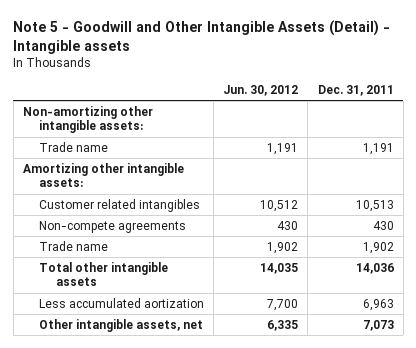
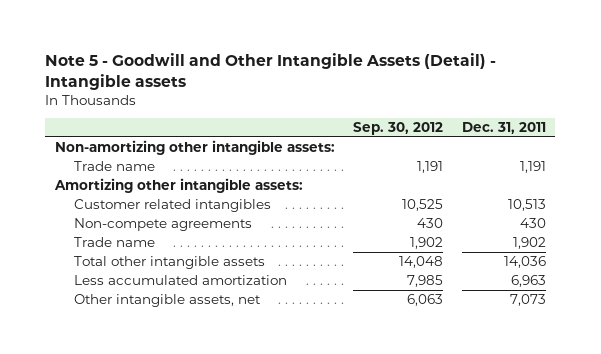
- | Jun. 30, 2012 | Dec. 31, 2011
+ | Sep. 30, 2012 | Dec. 31, 2011
- Less accumulated aortization | 7,700 | 6,963
+ Less accumulated amortization | 7,985 | 6,963

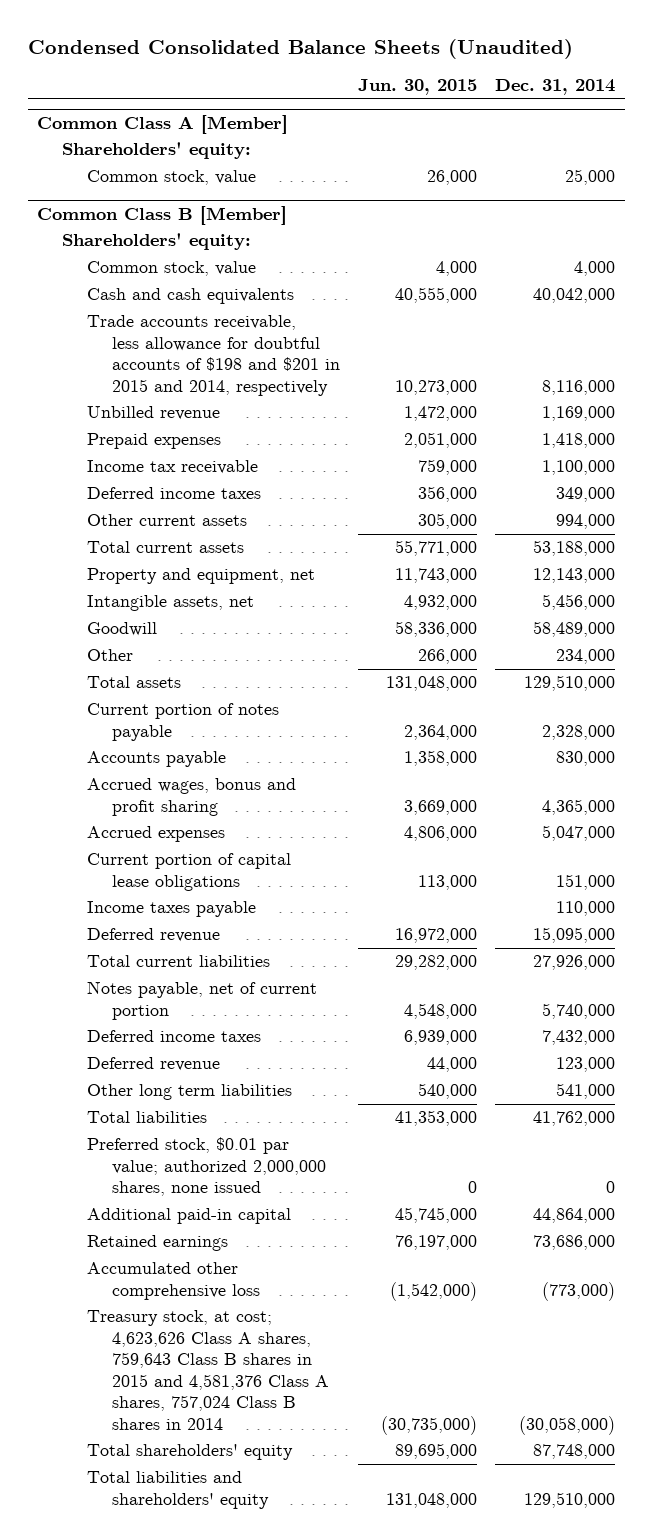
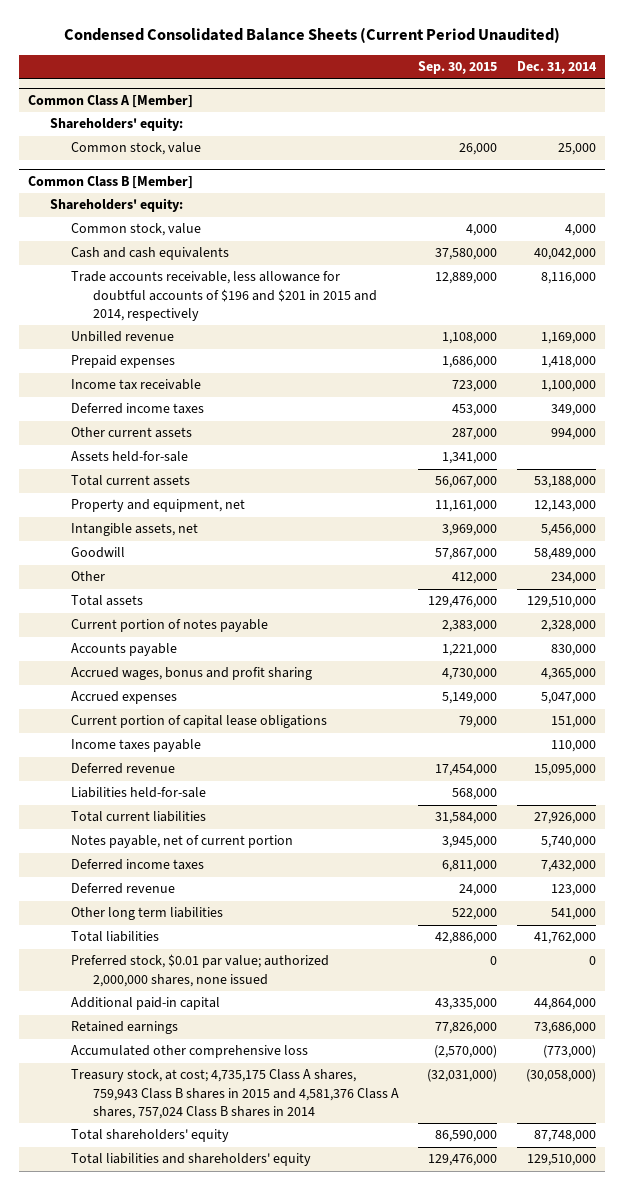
- Condensed Consolidated Balance Sheets (Unaudited)
+ Condensed Consolidated Balance Sheets (Current Period Unaudited)
- | Jun. 30, 2015 | Dec. 31, 2014
+ | Sep. 30, 2015 | Dec. 31, 2014
@ Common Class B [Member]
- Trade accounts receivable, less allowance for doubtful accounts of $198 and $201 in 2015 and 2014, respectively | 10,273,000 | 8,116,000
+ Trade accounts receivable, less allowance for doubtful accounts of $196 and $201 in 2015 and 2014, respectively | 12,889,000 | 8,116,000
+ Assets held-for-sale | 1,341,000 |
+ Liabilities held-for-sale | 568,000 |
- Treasury stock, at cost; 4,623,626 Class A shares, 759,643 Class B shares in 2015 and 4,581,376 Class A shares, 757,024 Class B shares in 2014 | (30,735,000) | (30,058,000)
+ Treasury stock, at cost; 4,735,175 Class A shares, 759,943 Class B shares in 2015 and 4,581,376 Class A shares, 757,024 Class B shares in 2014 | (32,031,000) | (30,058,000)

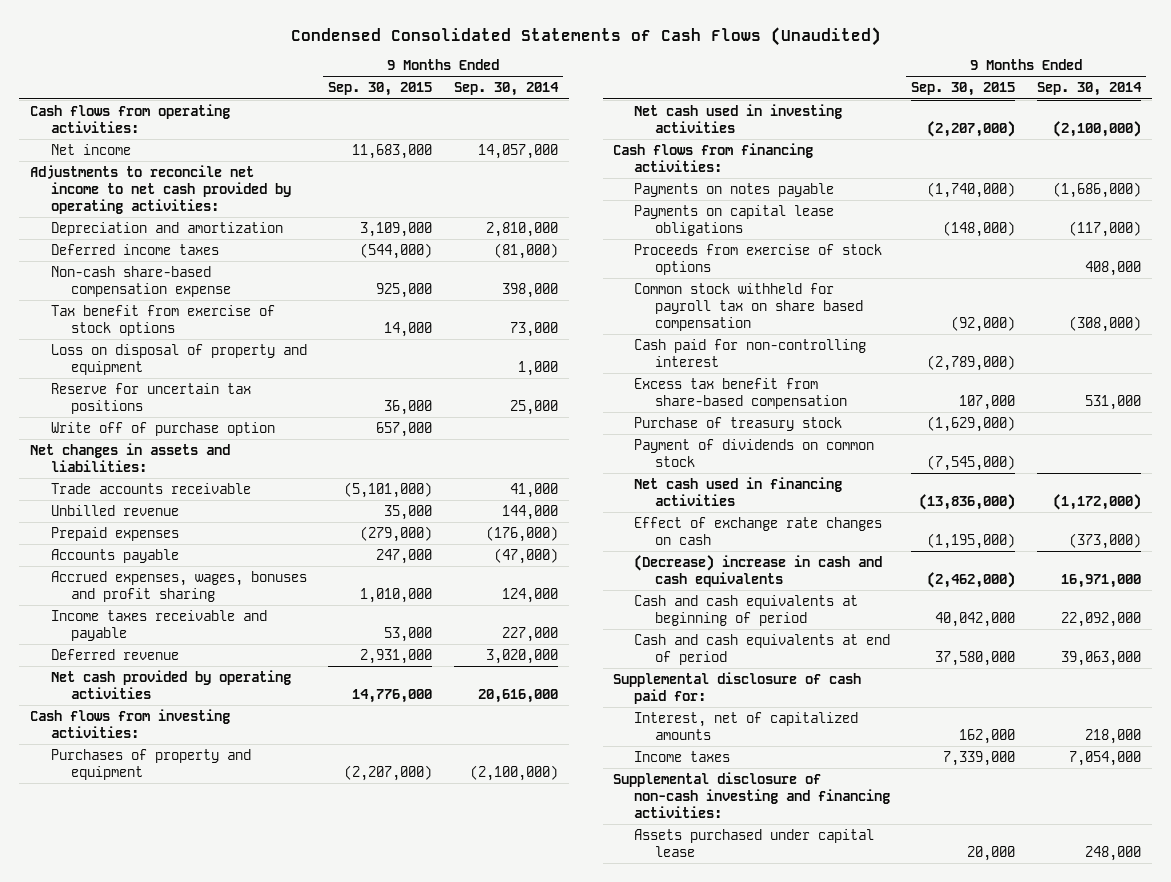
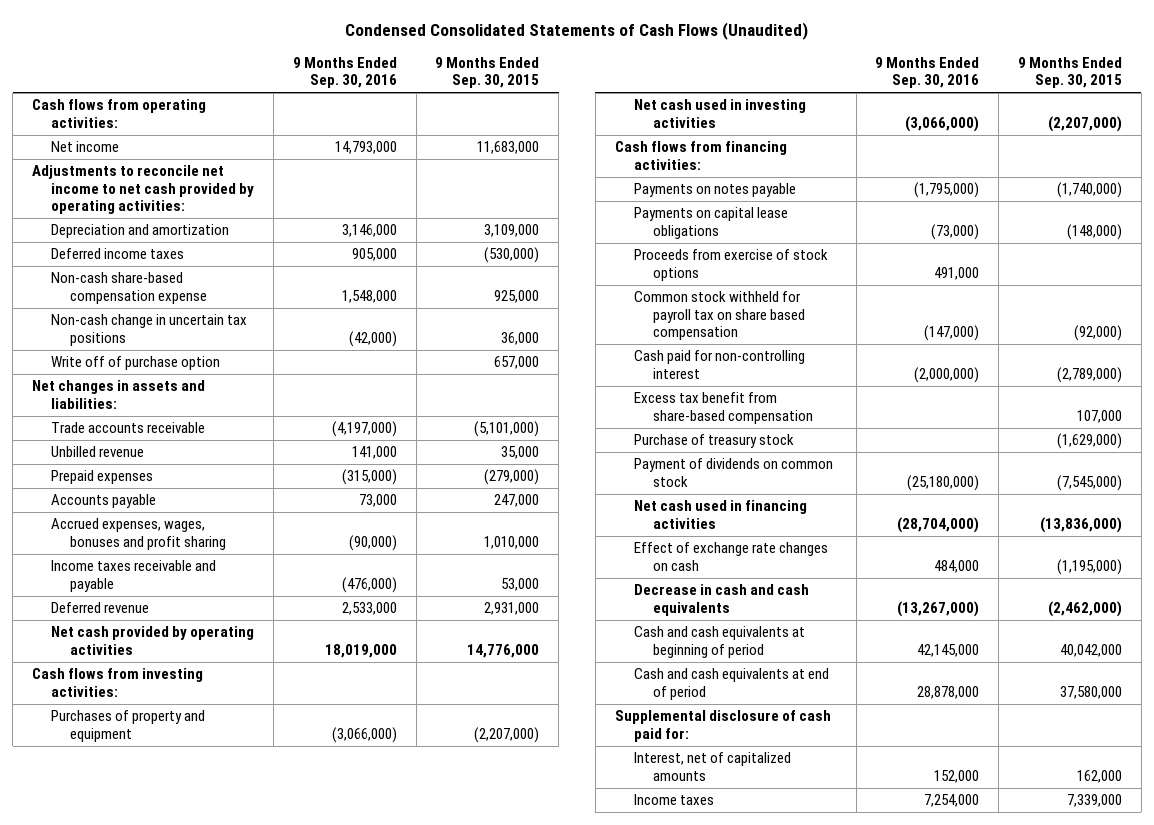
- | 9 Months Ended Sep. 30, 2015 | 9 Months Ended Sep. 30, 2014
+ | 9 Months Ended Sep. 30, 2016 | 9 Months Ended Sep. 30, 2015
- Deferred income taxes | (544,000) | (81,000)
+ Deferred income taxes | 905,000 | (530,000)
- Tax benefit from exercise of stock options | 14,000 | 73,000
- Loss on disposal of property and equipment | | 1,000
- Reserve for uncertain tax positions | 36,000 | 25,000
+ Non-cash change in uncertain tax positions | (42,000) | 36,000
- (Decrease) increase in cash and cash equivalents | (2,462,000) | 16,971,000
+ Decrease in cash and cash equivalents | (13,267,000) | (2,462,000)
- Supplemental disclosure of non-cash investing and financing activities:
- Assets purchased under capital lease | 20,000 | 248,000

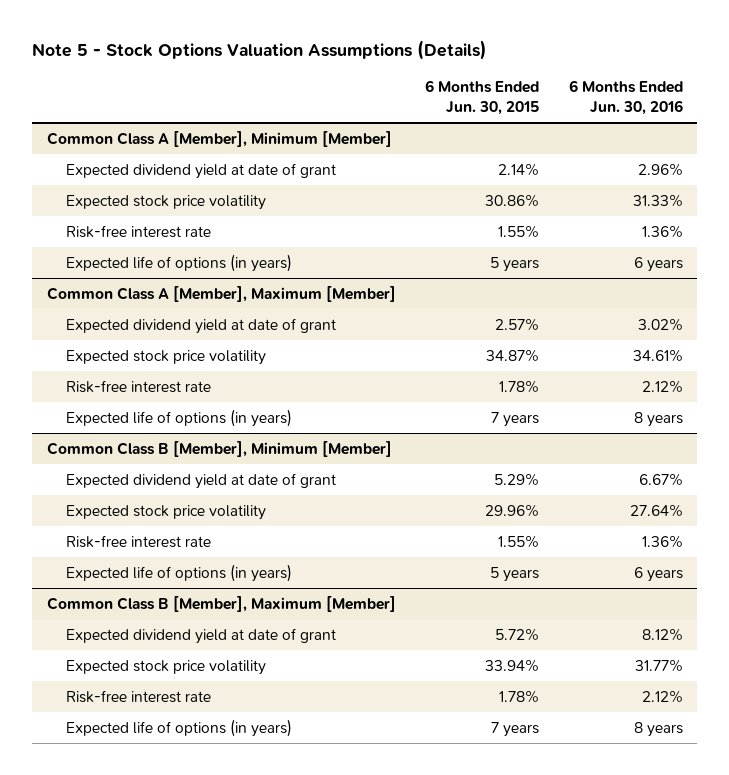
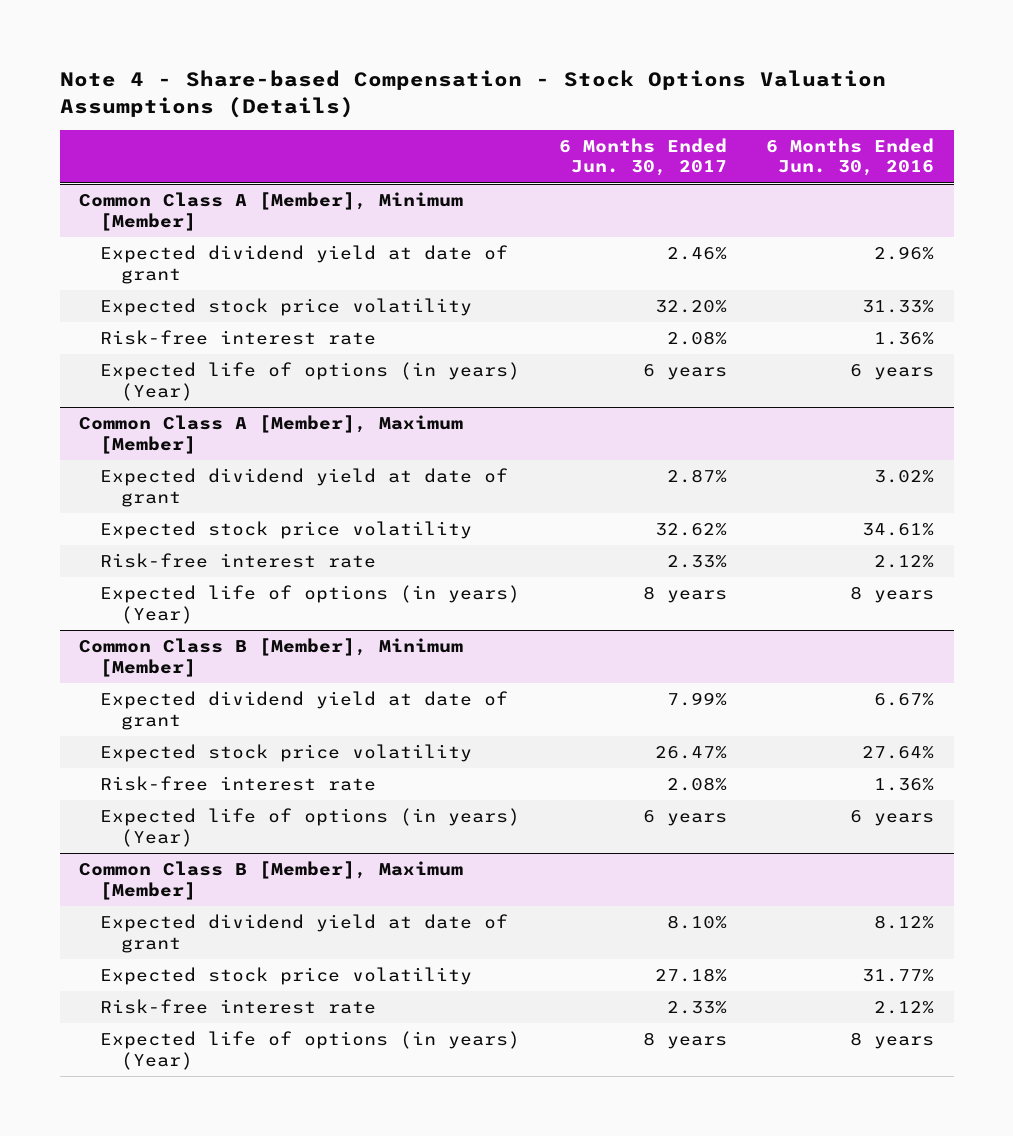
- Note 5 - Stock Options Valuation Assumptions (Details)
+ Note 4 - Share-based Compensation - Stock Options Valuation Assumptions (Details)
- | 6 Months Ended Jun. 30, 2015 | 6 Months Ended Jun. 30, 2016
+ | 6 Months Ended Jun. 30, 2017 | 6 Months Ended Jun. 30, 2016
@ Common Class A [Member], Minimum [Member]
- Expected life of options (in years) | 5 years | 6 years
+ Expected life of options (in years) (Year) | 6 years | 6 years
@ Common Class A [Member], Maximum [Member]
- Expected life of options (in years) | 7 years | 8 years
+ Expected life of options (in years) (Year) | 8 years | 8 years
@ Common Class B [Member], Minimum [Member]
- Expected life of options (in years) | 5 years | 6 years
+ Expected life of options (in years) (Year) | 6 years | 6 years
@ Common Class B [Member], Maximum [Member]
- Expected life of options (in years) | 7 years | 8 years
+ Expected life of options (in years) (Year) | 8 years | 8 years

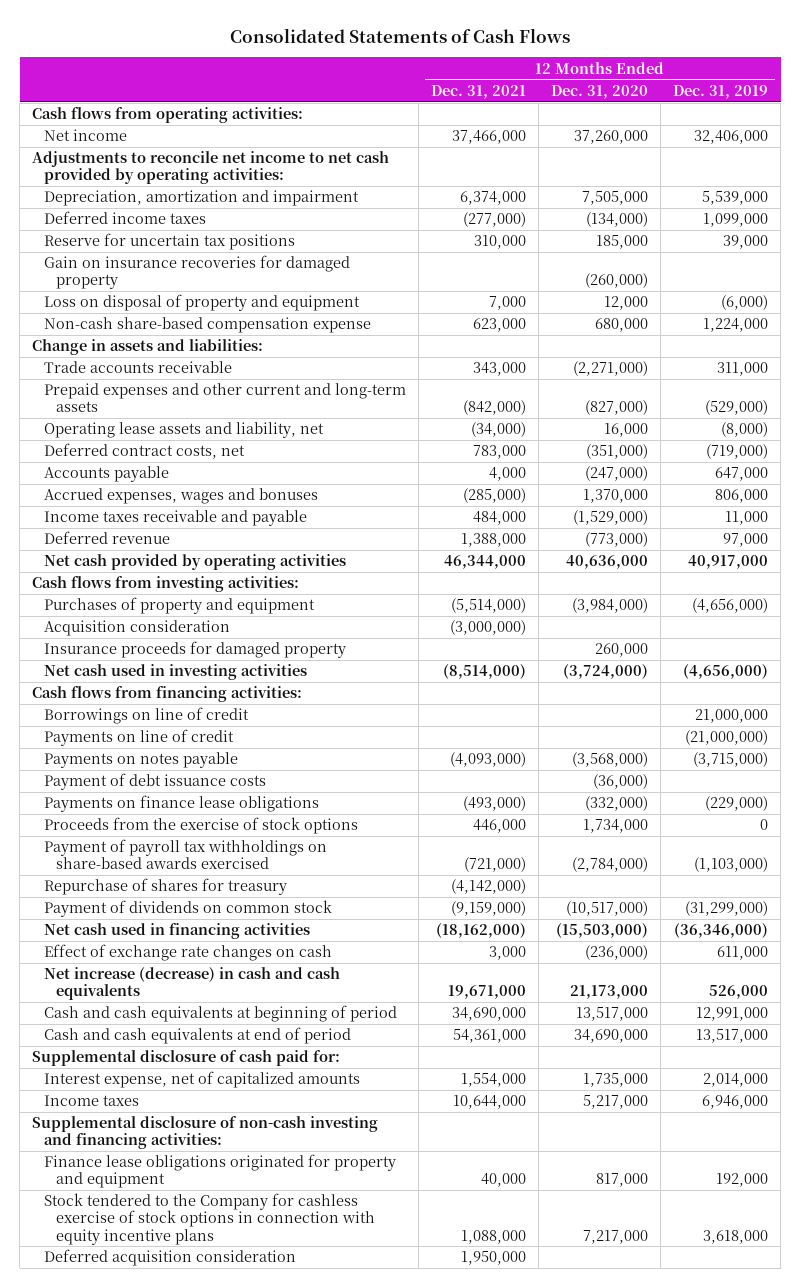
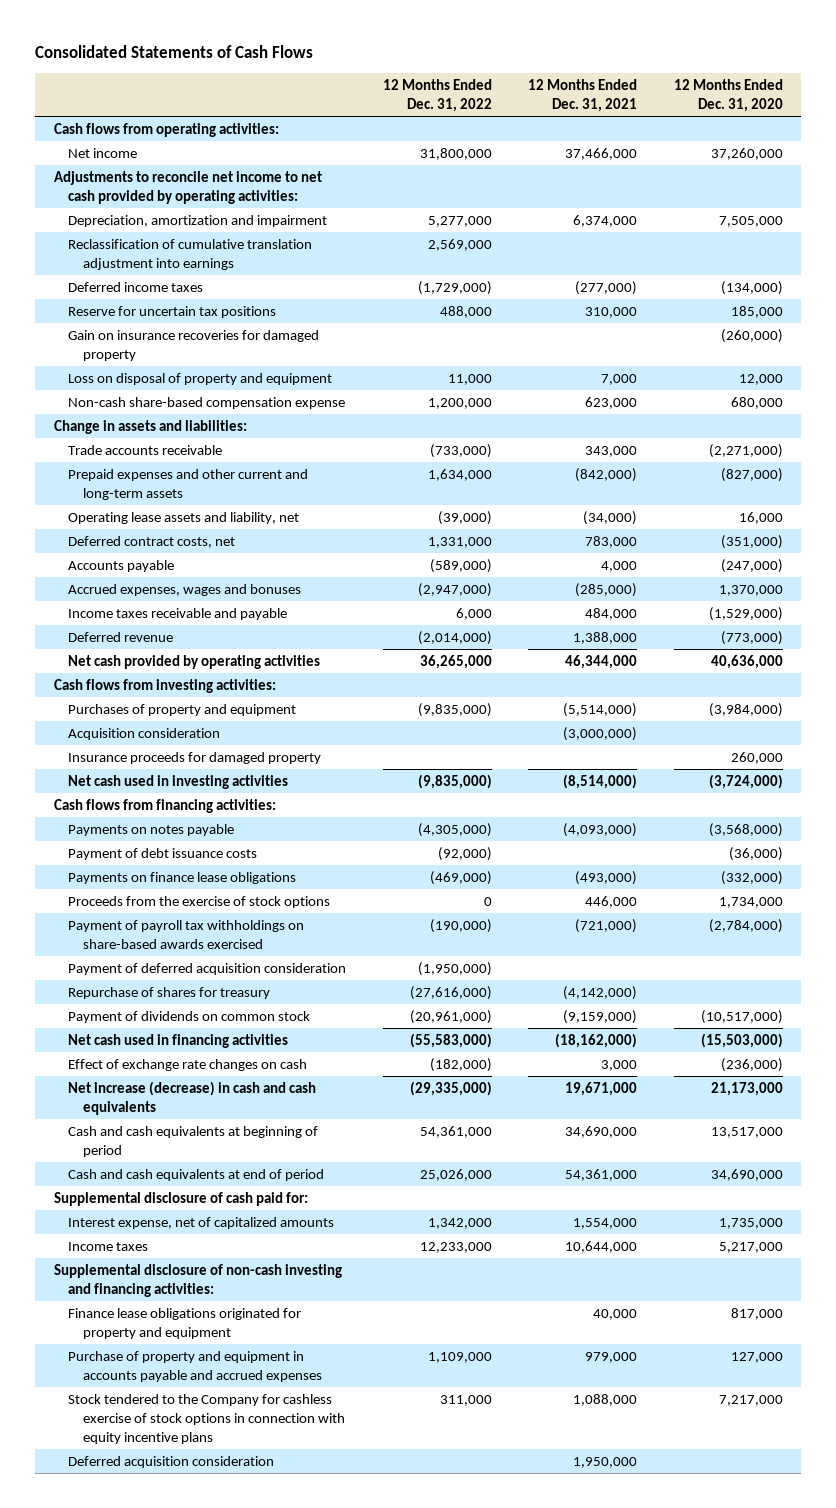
- | 12 Months Ended Dec. 31, 2021 | 12 Months Ended Dec. 31, 2020 | 12 Months Ended Dec. 31, 2019
+ | 12 Months Ended Dec. 31, 2022 | 12 Months Ended Dec. 31, 2021 | 12 Months Ended Dec. 31, 2020
+ Reclassification of cumulative translation adjustment into earnings | 2,569,000 | |
- Borrowings on line of credit | | | 21,000,000
- Payments on line of credit | | | (21,000,000)
+ Payment of deferred acquisition consideration | (1,950,000) | |
+ Purchase of property and equipment in accounts payable and accrued expenses | 1,109,000 | 979,000 | 127,000

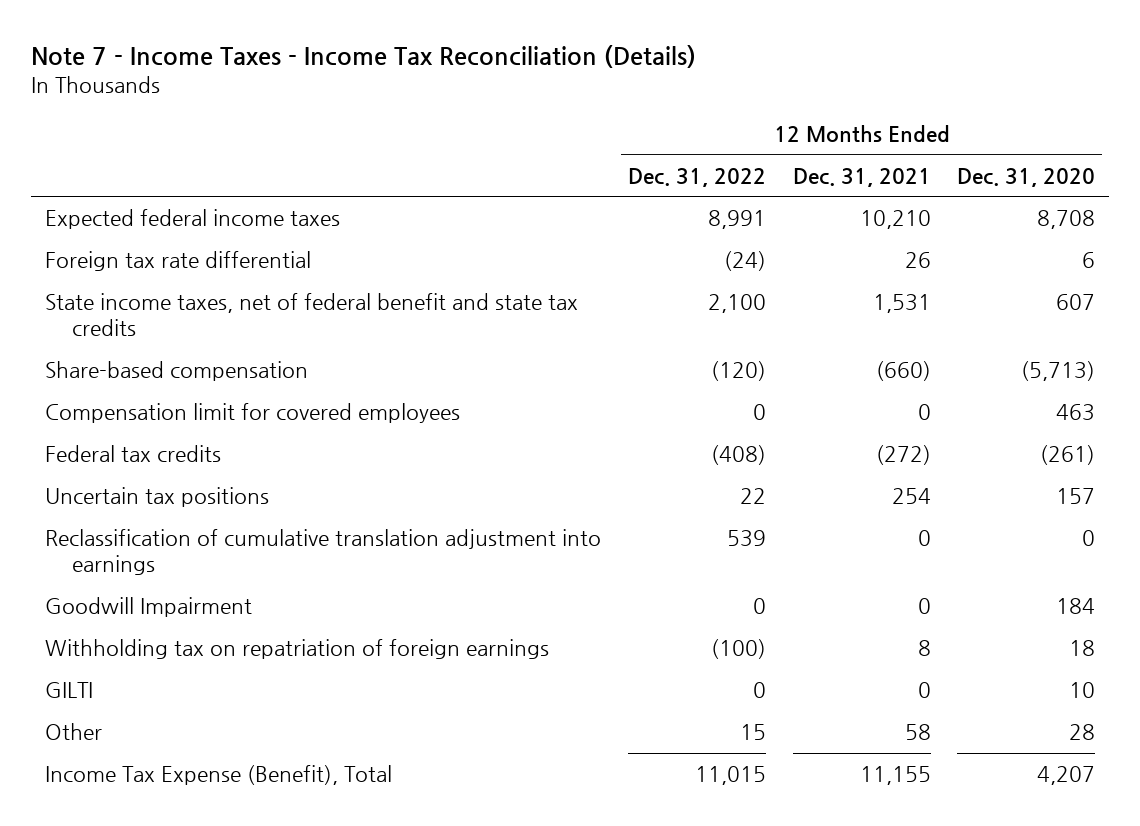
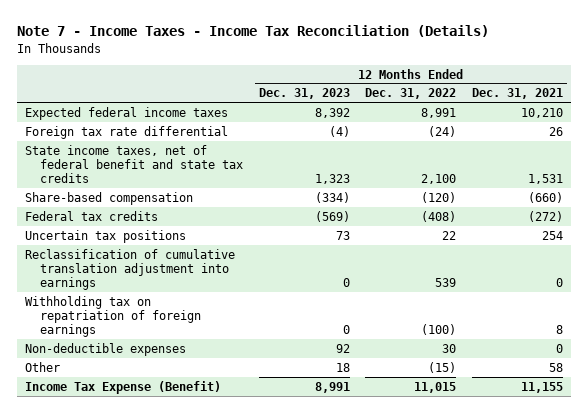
- | 12 Months Ended Dec. 31, 2022 | 12 Months Ended Dec. 31, 2021 | 12 Months Ended Dec. 31, 2020
+ | 12 Months Ended Dec. 31, 2023 | 12 Months Ended Dec. 31, 2022 | 12 Months Ended Dec. 31, 2021
- Compensation limit for covered employees | 0 | 0 | 463
- Goodwill Impairment | 0 | 0 | 184
- GILTI | 0 | 0 | 10
- Other | 15 | 58 | 28
- Income Tax Expense (Benefit), Total | 11,015 | 11,155 | 4,207
+ Non-deductible expenses | 92 | 30 | 0
+ Other | 18 | (15) | 58
+ Income Tax Expense (Benefit) | 8,991 | 11,015 | 11,155

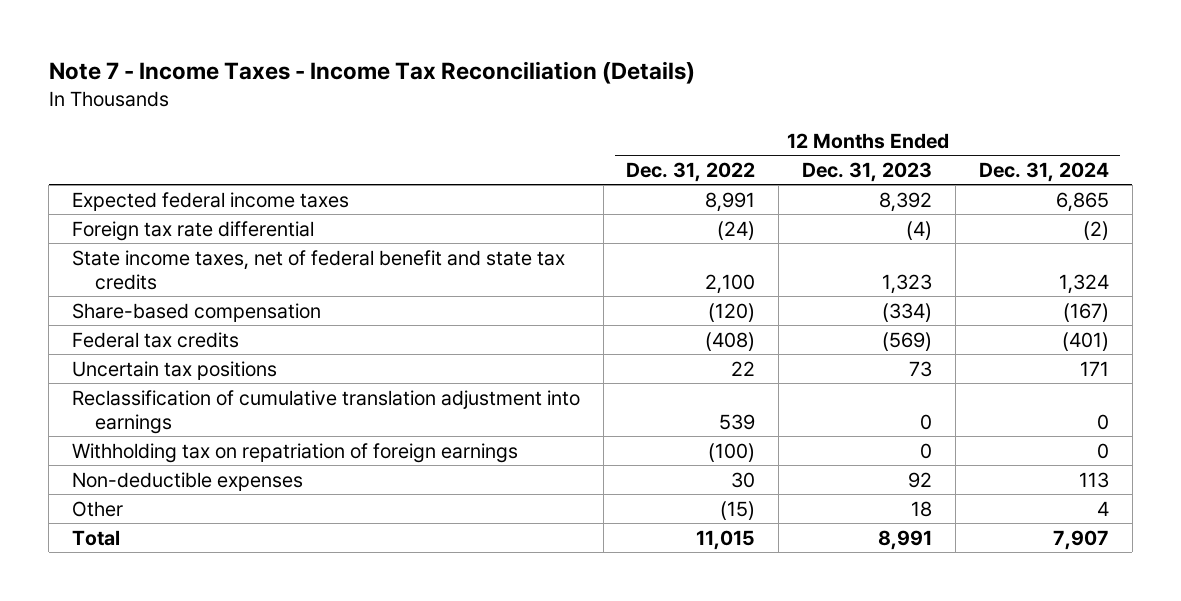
- | 12 Months Ended Dec. 31, 2023 | 12 Months Ended Dec. 31, 2022 | 12 Months Ended Dec. 31, 2021
+ | 12 Months Ended Dec. 31, 2022 | 12 Months Ended Dec. 31, 2023 | 12 Months Ended Dec. 31, 2024
- Income Tax Expense (Benefit) | 8,991 | 11,015 | 11,155
+ Total | 11,015 | 8,991 | 7,907

